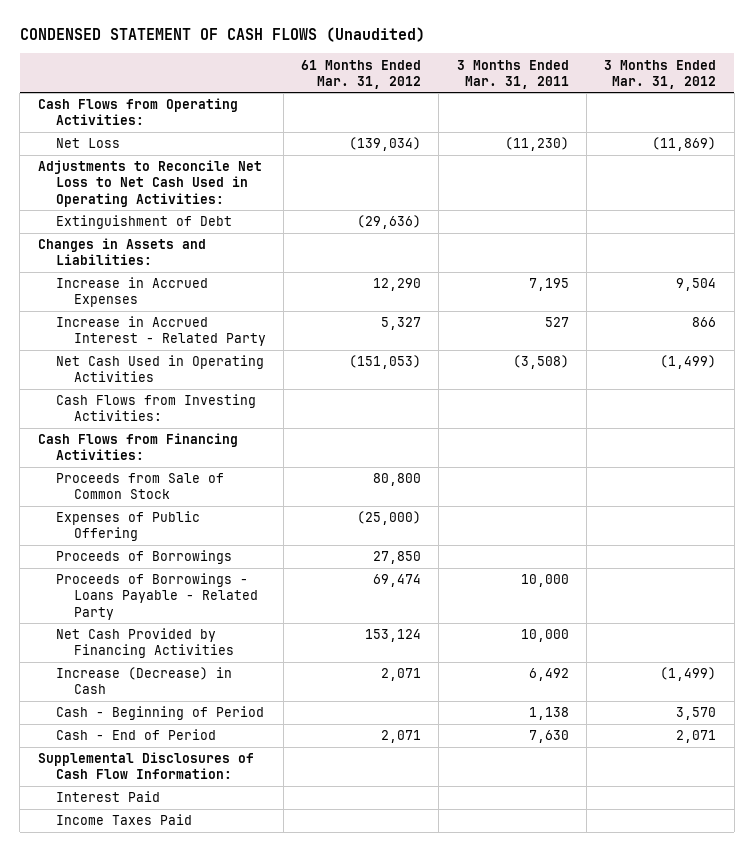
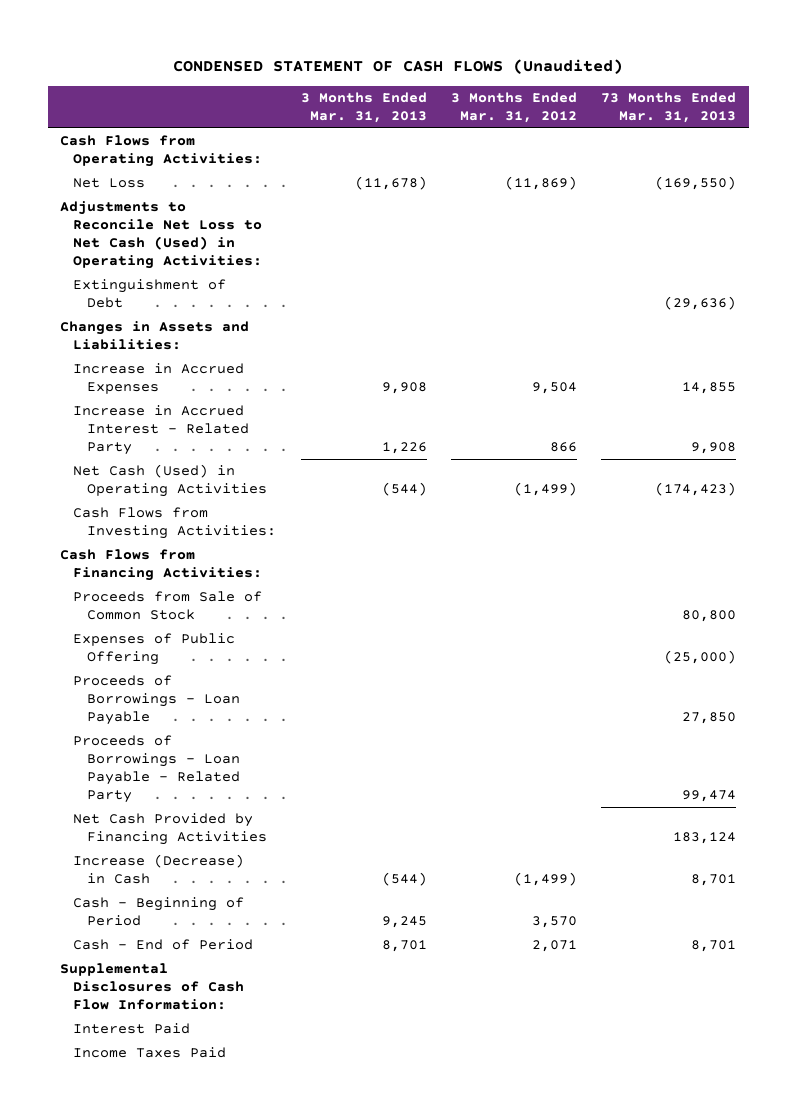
- | 61 Months Ended Mar. 31, 2012 | 3 Months Ended Mar. 31, 2011 | 3 Months Ended Mar. 31, 2012
+ | 3 Months Ended Mar. 31, 2013 | 3 Months Ended Mar. 31, 2012 | 73 Months Ended Mar. 31, 2013
- Adjustments to Reconcile Net Loss to Net Cash Used in Operating Activities:
+ Adjustments to Reconcile Net Loss to Net Cash (Used) in Operating Activities:
- Net Cash Used in Operating Activities | (151,053) | (3,508) | (1,499)
+ Net Cash (Used) in Operating Activities | (544) | (1,499) | (174,423)
- Proceeds of Borrowings | 27,850 | |
- Proceeds of Borrowings - Loans Payable - Related Party | 69,474 | 10,000 |
+ Proceeds of Borrowings - Loan Payable | | | 27,850
+ Proceeds of Borrowings - Loan Payable - Related Party | | | 99,474

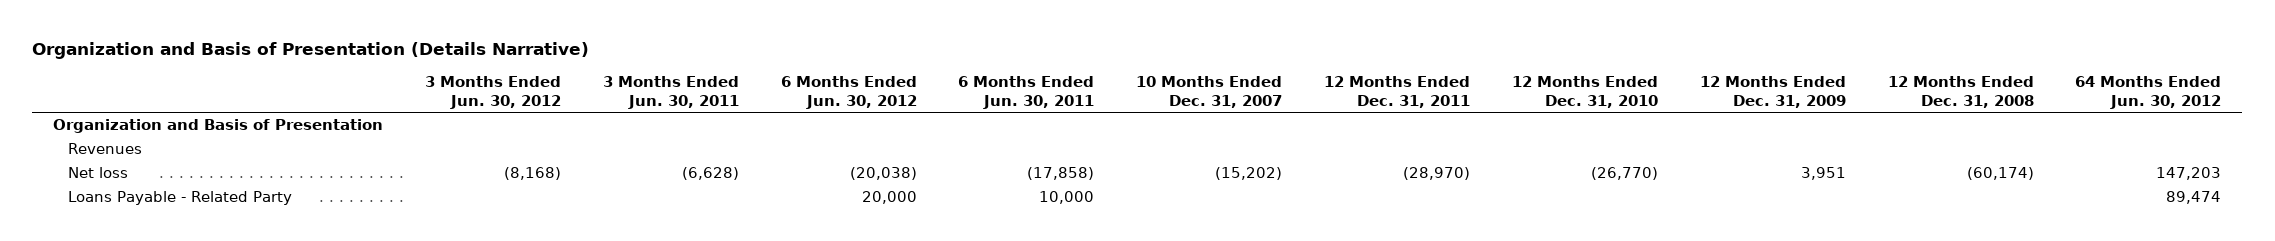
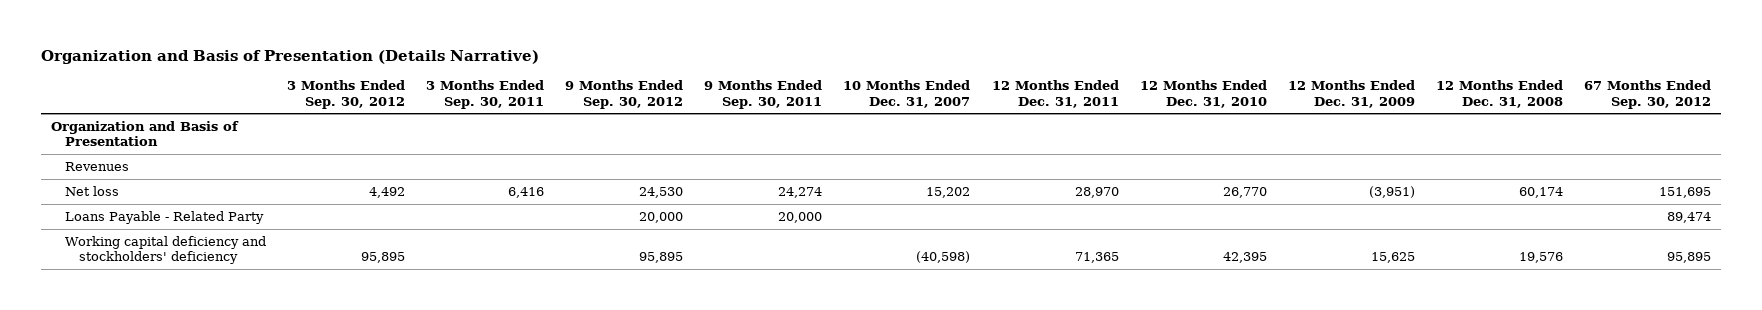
- | 3 Months Ended Jun. 30, 2012 | 3 Months Ended Jun. 30, 2011 | 6 Months Ended Jun. 30, 2012 | 6 Months Ended Jun. 30, 2011 | 10 Months Ended Dec. 31, 2007 | 12 Months Ended Dec. 31, 2011 | 12 Months Ended Dec. 31, 2010 | 12 Months Ended Dec. 31, 2009 | 12 Months Ended Dec. 31, 2008 | 64 Months Ended Jun. 30, 2012
+ | 3 Months Ended Sep. 30, 2012 | 3 Months Ended Sep. 30, 2011 | 9 Months Ended Sep. 30, 2012 | 9 Months Ended Sep. 30, 2011 | 10 Months Ended Dec. 31, 2007 | 12 Months Ended Dec. 31, 2011 | 12 Months Ended Dec. 31, 2010 | 12 Months Ended Dec. 31, 2009 | 12 Months Ended Dec. 31, 2008 | 67 Months Ended Sep. 30, 2012
- Net loss | (8,168) | (6,628) | (20,038) | (17,858) | (15,202) | (28,970) | (26,770) | 3,951 | (60,174) | 147,203
+ Net loss | 4,492 | 6,416 | 24,530 | 24,274 | 15,202 | 28,970 | 26,770 | (3,951) | 60,174 | 151,695
+ Working capital deficiency and stockholders' deficiency | 95,895 | | 95,895 | | (40,598) | 71,365 | 42,395 | 15,625 | 19,576 | 95,895

